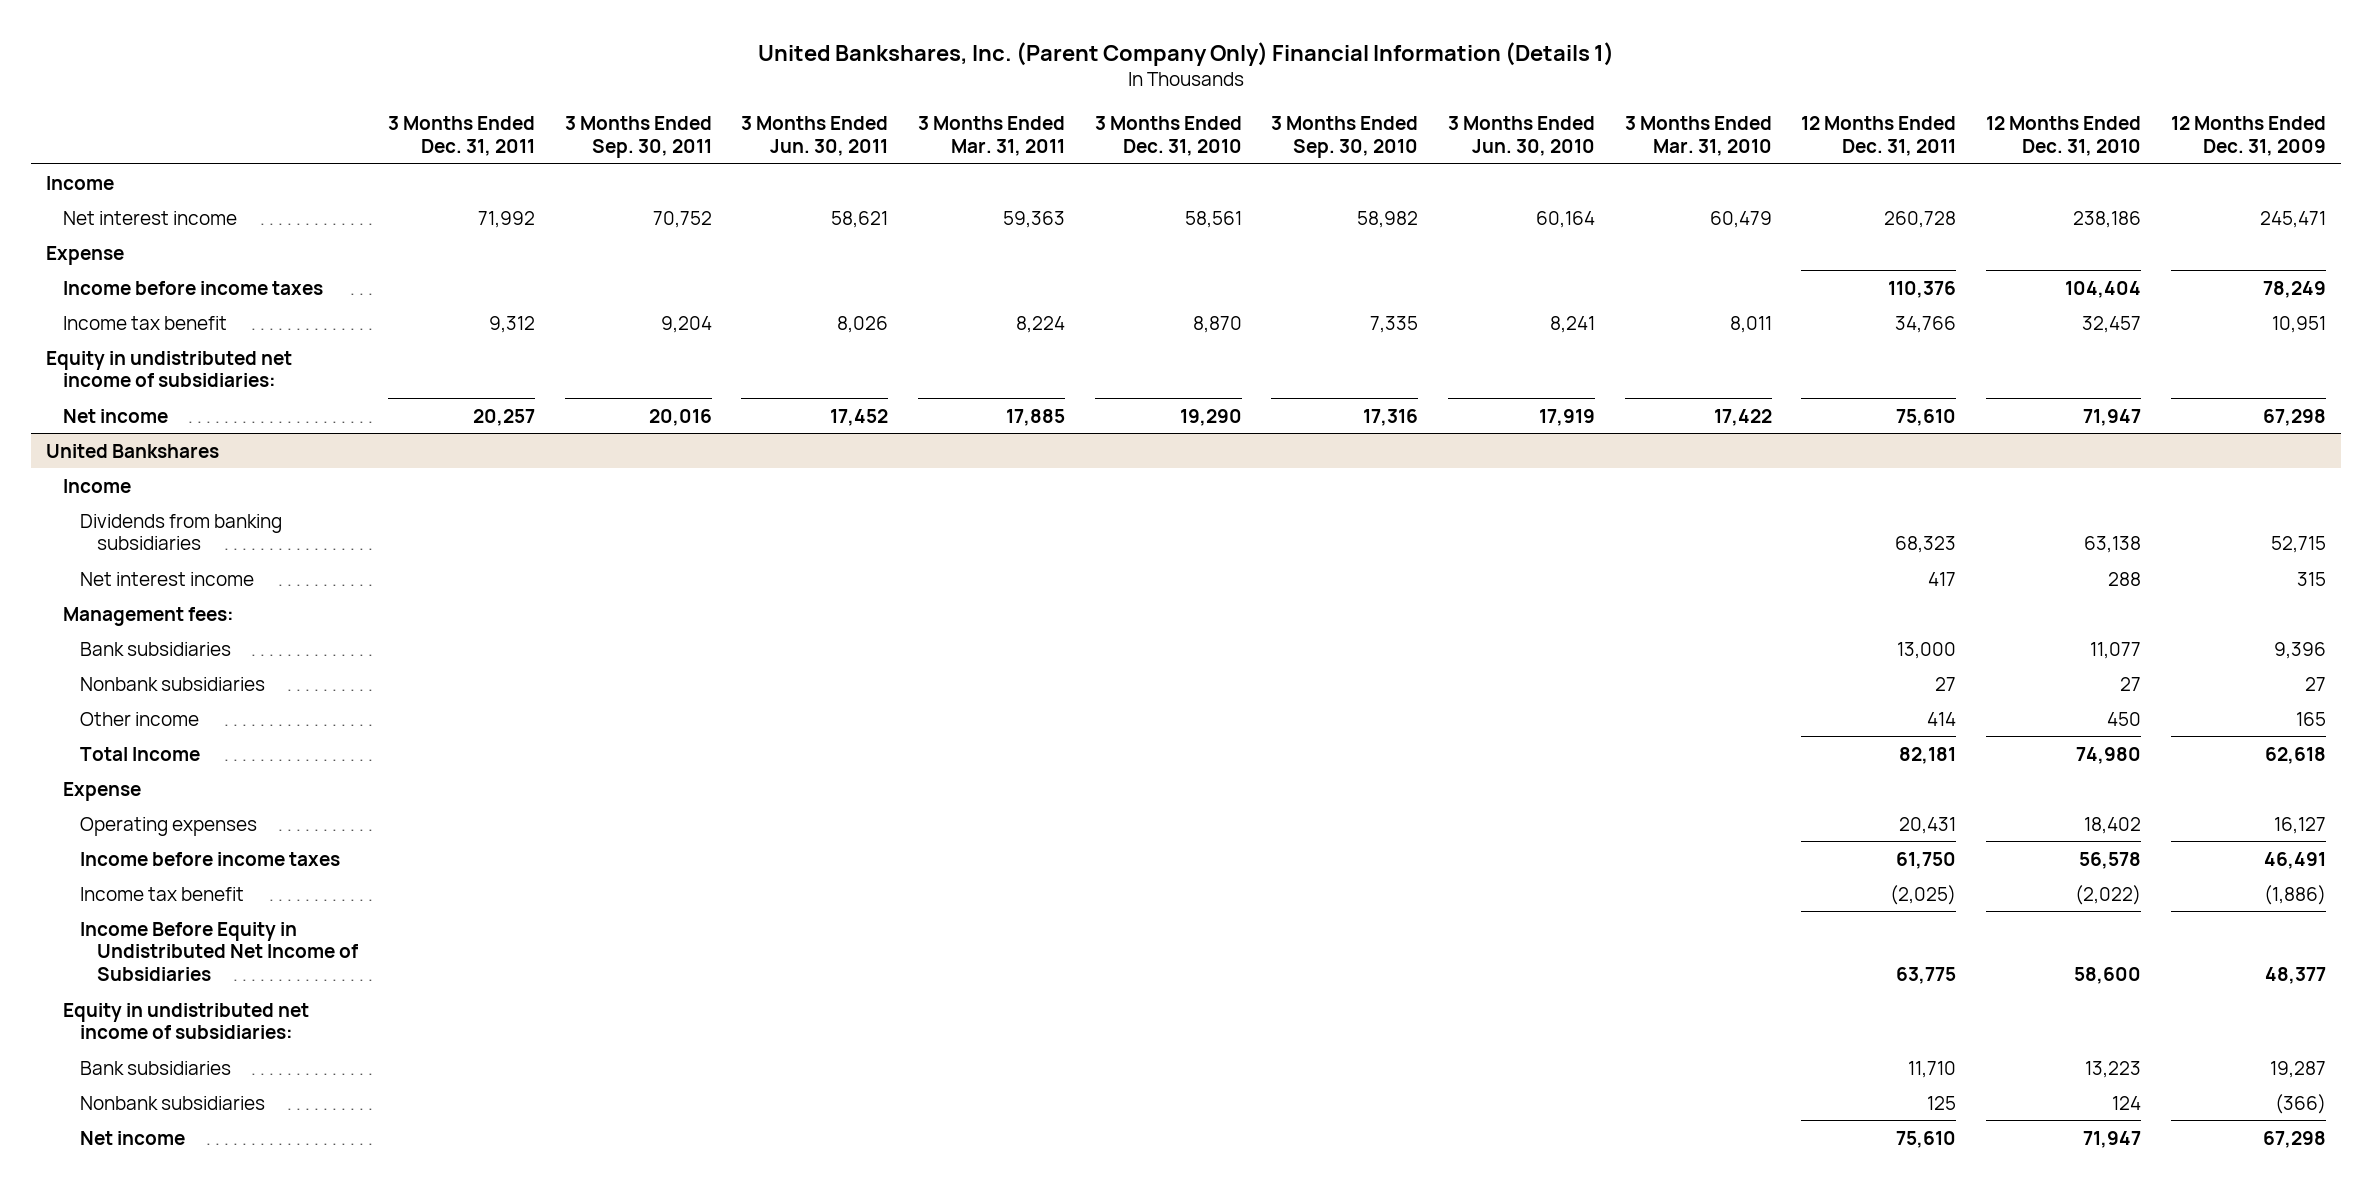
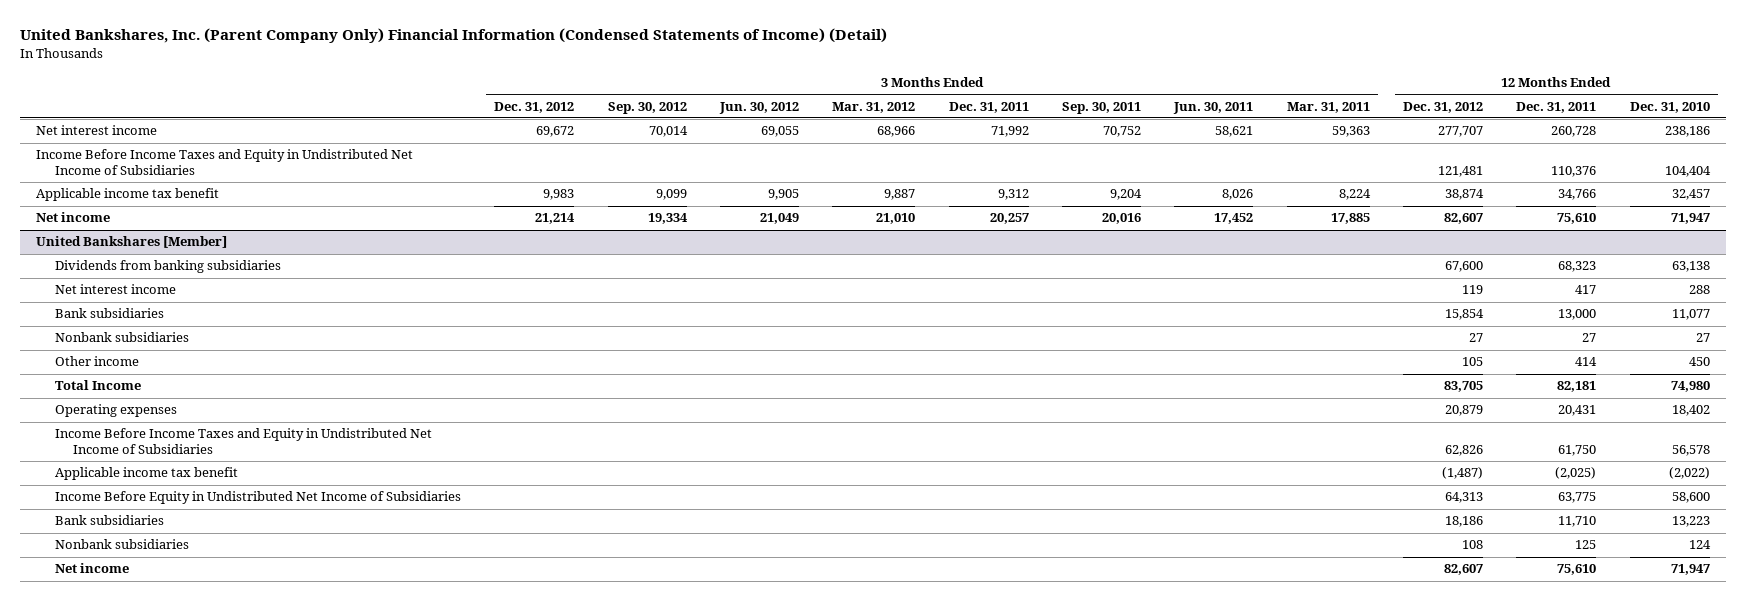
- United Bankshares, Inc. (Parent Company Only) Financial Information (Details 1)
+ United Bankshares, Inc. (Parent Company Only) Financial Information (Condensed Statements of Income) (Detail)
- | 3 Months Ended Dec. 31, 2011 | 3 Months Ended Sep. 30, 2011 | 3 Months Ended Jun. 30, 2011 | 3 Months Ended Mar. 31, 2011 | 3 Months Ended Dec. 31, 2010 | 3 Months Ended Sep. 30, 2010 | 3 Months Ended Jun. 30, 2010 | 3 Months Ended Mar. 31, 2010 | 12 Months Ended Dec. 31, 2011 | 12 Months Ended Dec. 31, 2010 | 12 Months Ended Dec. 31, 2009
+ | 3 Months Ended Dec. 31, 2012 | 3 Months Ended Sep. 30, 2012 | 3 Months Ended Jun. 30, 2012 | 3 Months Ended Mar. 31, 2012 | 3 Months Ended Dec. 31, 2011 | 3 Months Ended Sep. 30, 2011 | 3 Months Ended Jun. 30, 2011 | 3 Months Ended Mar. 31, 2011 | 12 Months Ended Dec. 31, 2012 | 12 Months Ended Dec. 31, 2011 | 12 Months Ended Dec. 31, 2010
- Income
- Expense
- Income before income taxes | | | | | | | | | 110,376 | 104,404 | 78,249
- Income tax benefit | 9,312 | 9,204 | 8,026 | 8,224 | 8,870 | 7,335 | 8,241 | 8,011 | 34,766 | 32,457 | 10,951
- Equity in undistributed net income of subsidiaries:
+ Income Before Income Taxes and Equity in Undistributed Net Income of Subsidiaries | | | | | | | | | 121,481 | 110,376 | 104,404
+ Applicable income tax benefit | 9,983 | 9,099 | 9,905 | 9,887 | 9,312 | 9,204 | 8,026 | 8,224 | 38,874 | 34,766 | 32,457
- United Bankshares
- Income
+ United Bankshares [Member]
- Management fees:
- Expense
- Income before income taxes | | | | | | | | | 61,750 | 56,578 | 46,491
- Income tax benefit | | | | | | | | | (2,025) | (2,022) | (1,886)
+ Income Before Income Taxes and Equity in Undistributed Net Income of Subsidiaries | | | | | | | | | 62,826 | 61,750 | 56,578
+ Applicable income tax benefit | | | | | | | | | (1,487) | (2,025) | (2,022)
- Equity in undistributed net income of subsidiaries:

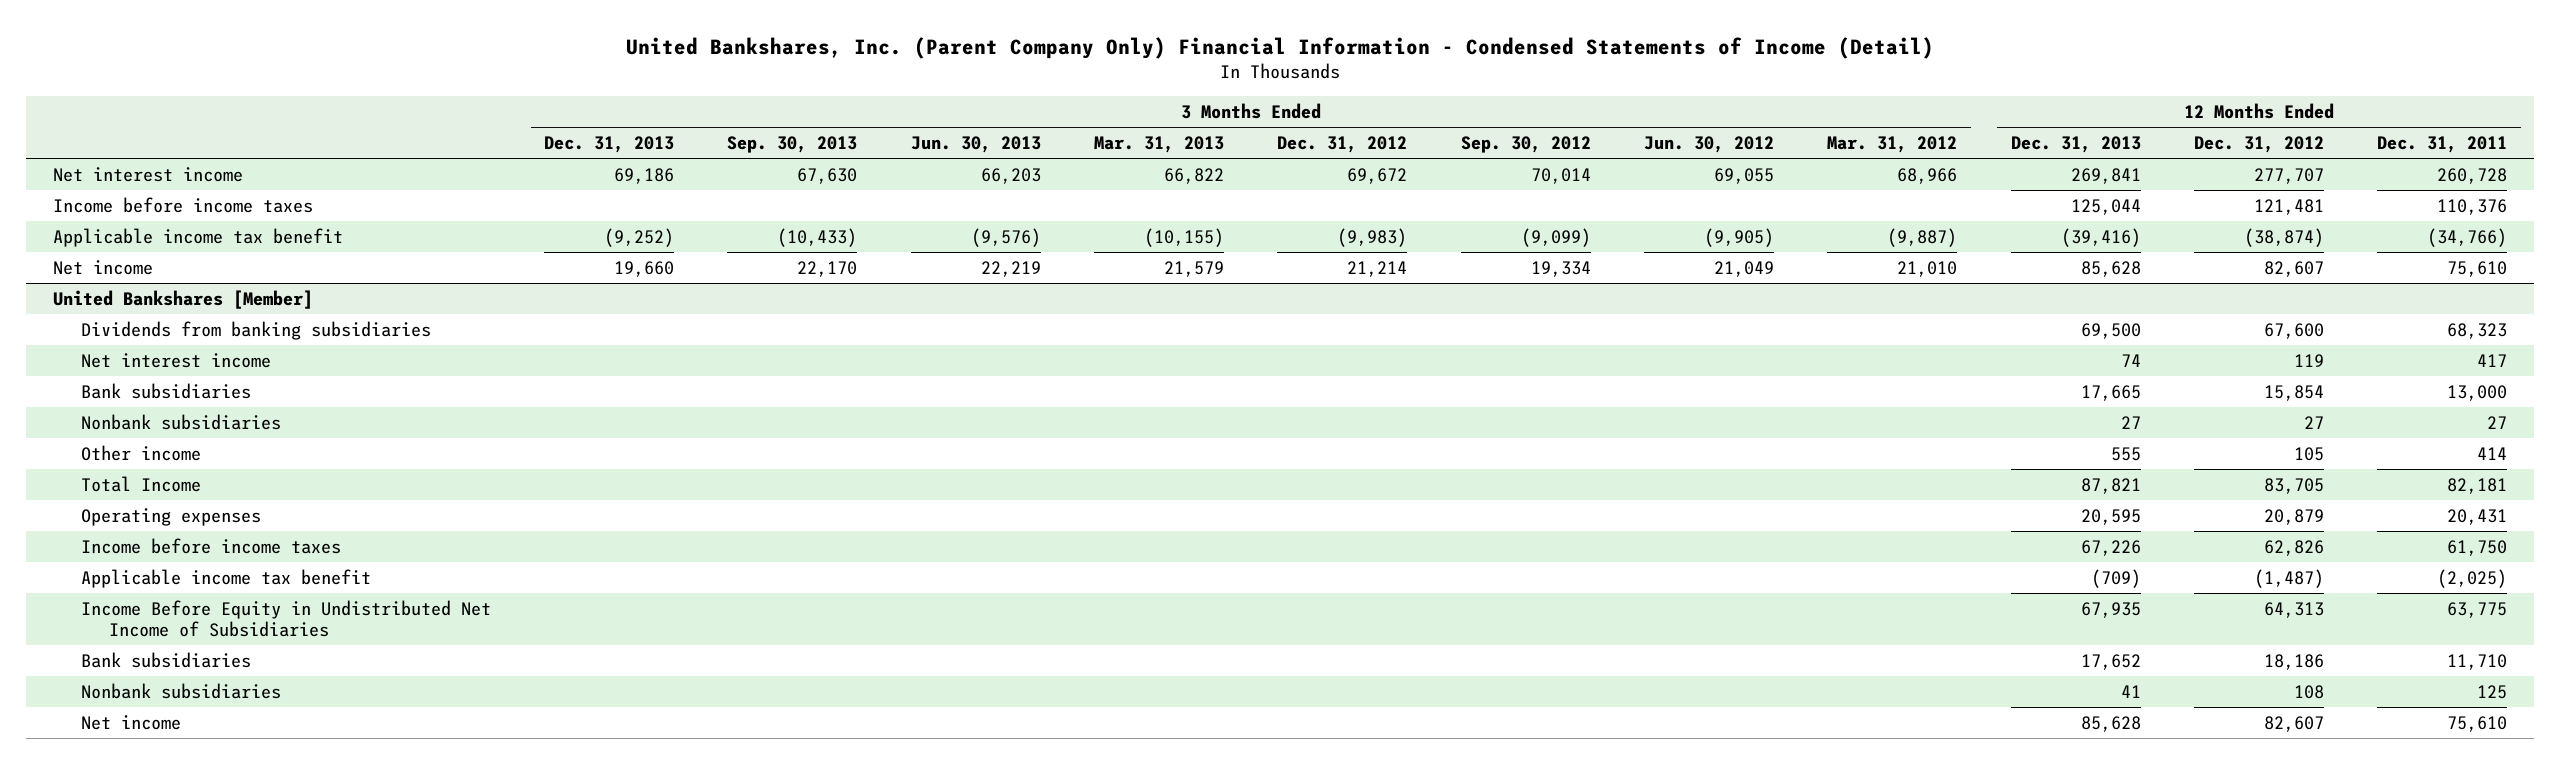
- United Bankshares, Inc. (Parent Company Only) Financial Information (Condensed Statements of Income) (Detail)
+ United Bankshares, Inc. (Parent Company Only) Financial Information - Condensed Statements of Income (Detail)
- | 3 Months Ended Dec. 31, 2012 | 3 Months Ended Sep. 30, 2012 | 3 Months Ended Jun. 30, 2012 | 3 Months Ended Mar. 31, 2012 | 3 Months Ended Dec. 31, 2011 | 3 Months Ended Sep. 30, 2011 | 3 Months Ended Jun. 30, 2011 | 3 Months Ended Mar. 31, 2011 | 12 Months Ended Dec. 31, 2012 | 12 Months Ended Dec. 31, 2011 | 12 Months Ended Dec. 31, 2010
+ | 3 Months Ended Dec. 31, 2013 | 3 Months Ended Sep. 30, 2013 | 3 Months Ended Jun. 30, 2013 | 3 Months Ended Mar. 31, 2013 | 3 Months Ended Dec. 31, 2012 | 3 Months Ended Sep. 30, 2012 | 3 Months Ended Jun. 30, 2012 | 3 Months Ended Mar. 31, 2012 | 12 Months Ended Dec. 31, 2013 | 12 Months Ended Dec. 31, 2012 | 12 Months Ended Dec. 31, 2011
- Income Before Income Taxes and Equity in Undistributed Net Income of Subsidiaries | | | | | | | | | 121,481 | 110,376 | 104,404
- Applicable income tax benefit | 9,983 | 9,099 | 9,905 | 9,887 | 9,312 | 9,204 | 8,026 | 8,224 | 38,874 | 34,766 | 32,457
+ Income before income taxes | | | | | | | | | 125,044 | 121,481 | 110,376
+ Applicable income tax benefit | (9,252) | (10,433) | (9,576) | (10,155) | (9,983) | (9,099) | (9,905) | (9,887) | (39,416) | (38,874) | (34,766)
@ United Bankshares [Member]
- Income Before Income Taxes and Equity in Undistributed Net Income of Subsidiaries | | | | | | | | | 62,826 | 61,750 | 56,578
+ Income before income taxes | | | | | | | | | 67,226 | 62,826 | 61,750

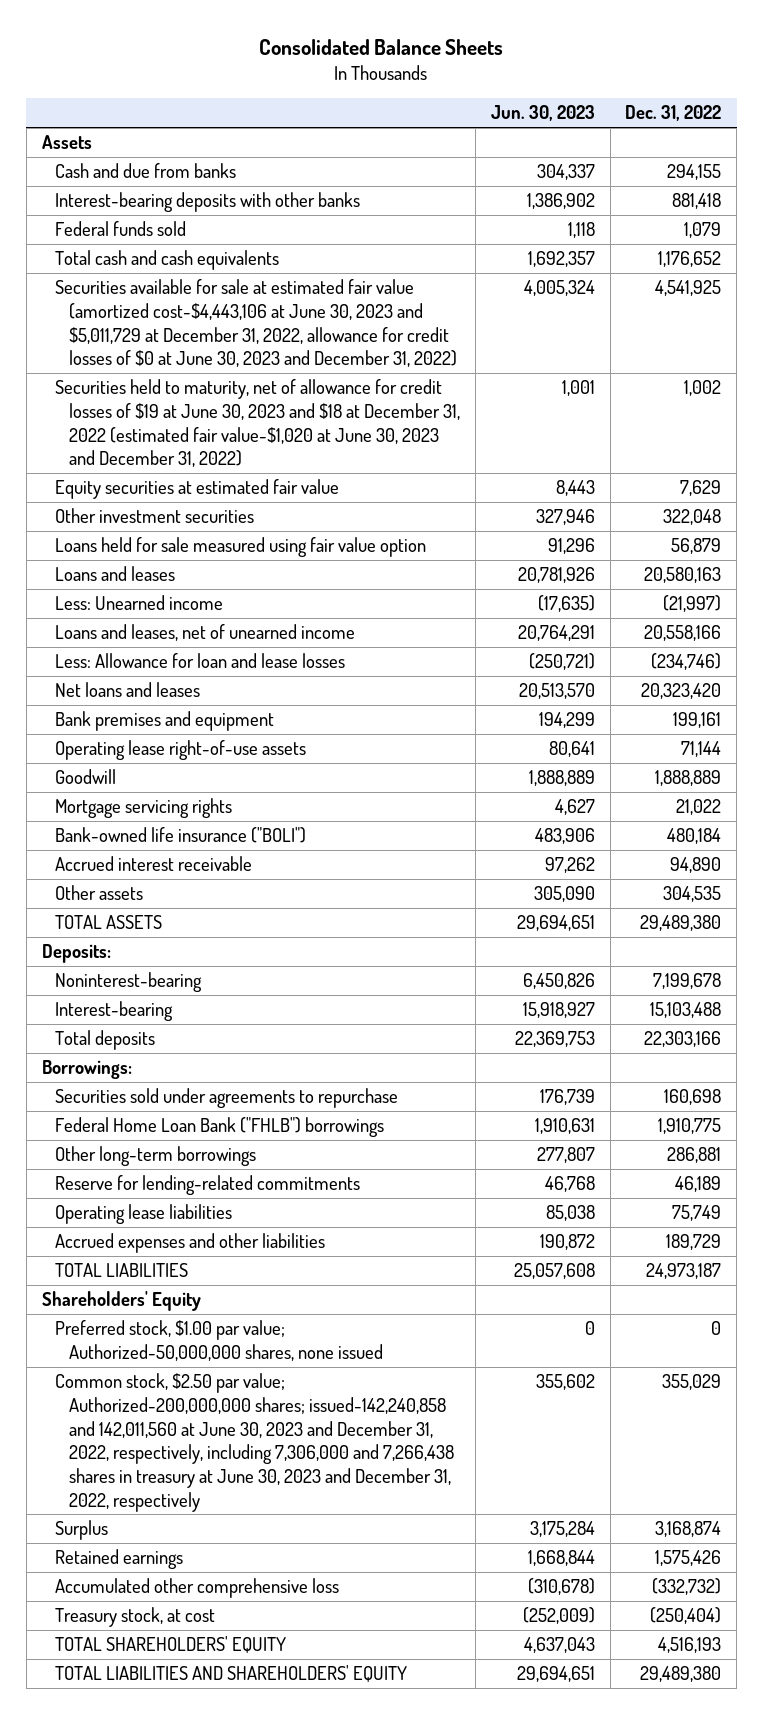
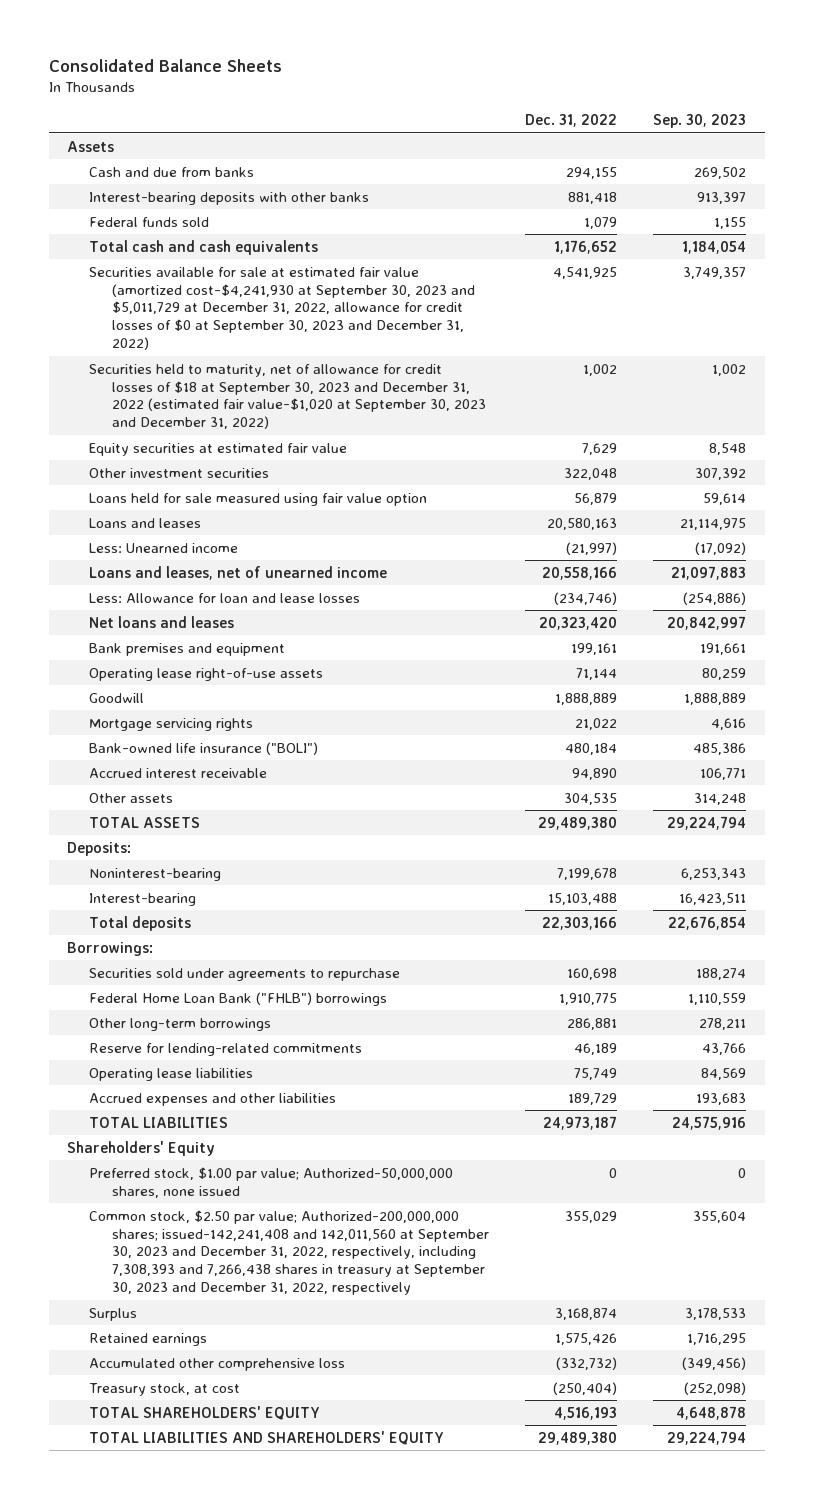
- | Jun. 30, 2023 | Dec. 31, 2022
+ | Dec. 31, 2022 | Sep. 30, 2023
- Securities available for sale at estimated fair value (amortized cost-$4,443,106 at June 30, 2023 and $5,011,729 at December 31, 2022, allowance for credit losses of $0 at June 30, 2023 and December 31, 2022) | 4,005,324 | 4,541,925
- Securities held to maturity, net of allowance for credit losses of $19 at June 30, 2023 and $18 at December 31, 2022 (estimated fair value-$1,020 at June 30, 2023 and December 31, 2022) | 1,001 | 1,002
+ Securities available for sale at estimated fair value (amortized cost-$4,241,930 at September 30, 2023 and $5,011,729 at December 31, 2022, allowance for credit losses of $0 at September 30, 2023 and December 31, 2022) | 4,541,925 | 3,749,357
+ Securities held to maturity, net of allowance for credit losses of $18 at September 30, 2023 and December 31, 2022 (estimated fair value-$1,020 at September 30, 2023 and December 31, 2022) | 1,002 | 1,002
- Common stock, $2.50 par value; Authorized-200,000,000 shares; issued-142,240,858 and 142,011,560 at June 30, 2023 and December 31, 2022, respectively, including 7,306,000 and 7,266,438 shares in treasury at June 30, 2023 and December 31, 2022, respectively | 355,602 | 355,029
+ Common stock, $2.50 par value; Authorized-200,000,000 shares; issued-142,241,408 and 142,011,560 at September 30, 2023 and December 31, 2022, respectively, including 7,308,393 and 7,266,438 shares in treasury at September 30, 2023 and December 31, 2022, respectively | 355,029 | 355,604

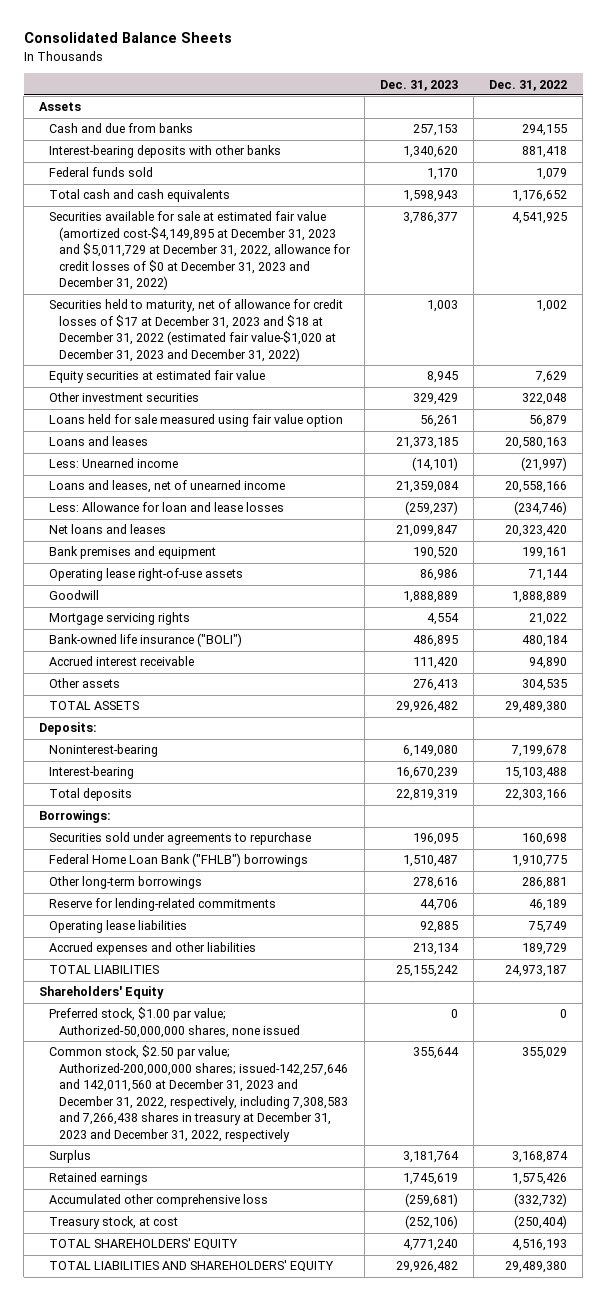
- | Dec. 31, 2022 | Sep. 30, 2023
+ | Dec. 31, 2023 | Dec. 31, 2022
- Securities available for sale at estimated fair value (amortized cost-$4,241,930 at September 30, 2023 and $5,011,729 at December 31, 2022, allowance for credit losses of $0 at September 30, 2023 and December 31, 2022) | 4,541,925 | 3,749,357
- Securities held to maturity, net of allowance for credit losses of $18 at September 30, 2023 and December 31, 2022 (estimated fair value-$1,020 at September 30, 2023 and December 31, 2022) | 1,002 | 1,002
+ Securities available for sale at estimated fair value (amortized cost-$4,149,895 at December 31, 2023 and $5,011,729 at December 31, 2022, allowance for credit losses of $0 at December 31, 2023 and December 31, 2022) | 3,786,377 | 4,541,925
+ Securities held to maturity, net of allowance for credit losses of $17 at December 31, 2023 and $18 at December 31, 2022 (estimated fair value-$1,020 at December 31, 2023 and December 31, 2022) | 1,003 | 1,002
- Common stock, $2.50 par value; Authorized-200,000,000 shares; issued-142,241,408 and 142,011,560 at September 30, 2023 and December 31, 2022, respectively, including 7,308,393 and 7,266,438 shares in treasury at September 30, 2023 and December 31, 2022, respectively | 355,029 | 355,604
+ Common stock, $2.50 par value; Authorized-200,000,000 shares; issued-142,257,646 and 142,011,560 at December 31, 2023 and December 31, 2022, respectively, including 7,308,583 and 7,266,438 shares in treasury at December 31, 2023 and December 31, 2022, respectively | 355,644 | 355,029

